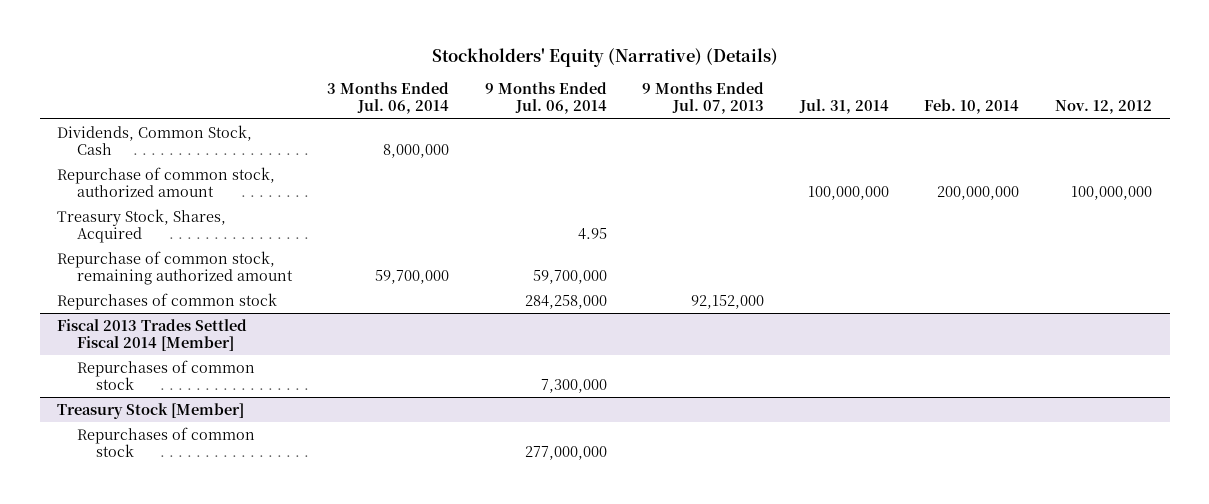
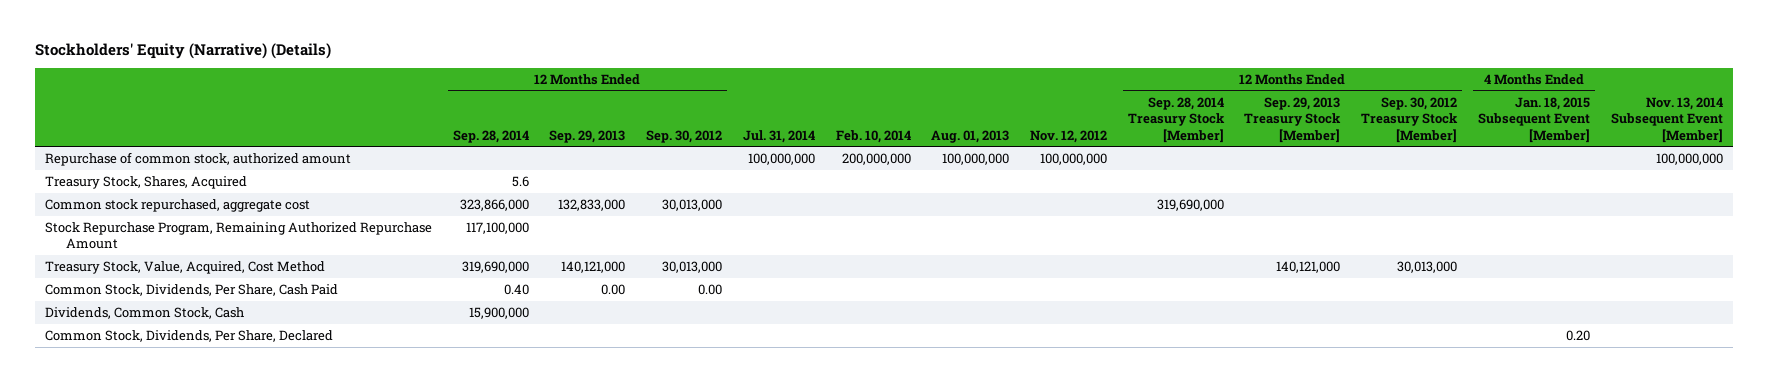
- | 3 Months Ended Jul. 06, 2014 | 9 Months Ended Jul. 06, 2014 | 9 Months Ended Jul. 07, 2013 | Jul. 31, 2014 | Feb. 10, 2014 | Nov. 12, 2012
+ | 12 Months Ended Sep. 28, 2014 | 12 Months Ended Sep. 29, 2013 | 12 Months Ended Sep. 30, 2012 | Jul. 31, 2014 | Feb. 10, 2014 | Aug. 01, 2013 | Nov. 12, 2012 | 12 Months Ended Sep. 28, 2014 Treasury Stock [Member] | 12 Months Ended Sep. 29, 2013 Treasury Stock [Member] | 12 Months Ended Sep. 30, 2012 Treasury Stock [Member] | 4 Months Ended Jan. 18, 2015 Subsequent Event [Member] | Nov. 13, 2014 Subsequent Event [Member]
- Repurchase of common stock, remaining authorized amount | 59,700,000 | 59,700,000 | | | |
- Repurchases of common stock | | 284,258,000 | 92,152,000 | | |
- Fiscal 2013 Trades Settled Fiscal 2014 [Member]
- Repurchases of common stock | | 7,300,000 | | | |
- Treasury Stock [Member]
- Repurchases of common stock | | 277,000,000 | | | |
+ Common stock repurchased, aggregate cost | 323,866,000 | 132,833,000 | 30,013,000 | | | | | 319,690,000 | | | |
+ Stock Repurchase Program, Remaining Authorized Repurchase Amount | 117,100,000 | | | | | | | | | | |
+ Treasury Stock, Value, Acquired, Cost Method | 319,690,000 | 140,121,000 | 30,013,000 | | | | | | 140,121,000 | 30,013,000 | |
+ Common Stock, Dividends, Per Share, Cash Paid | 0.40 | 0.00 | 0.00 | | | | | | | | |
moved down: Dividends, Common Stock, Cash | 15,900,000 | | | | | | | | | | |
+ Common Stock, Dividends, Per Share, Declared | | | | | | | | | | | 0.20 |

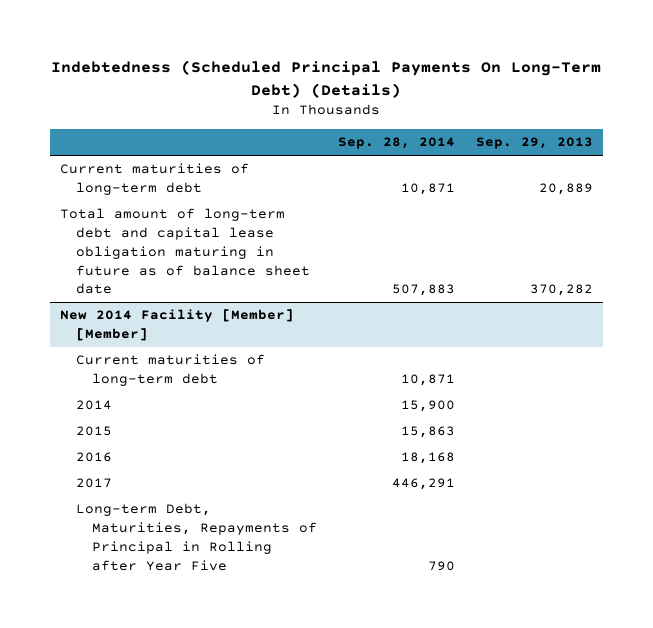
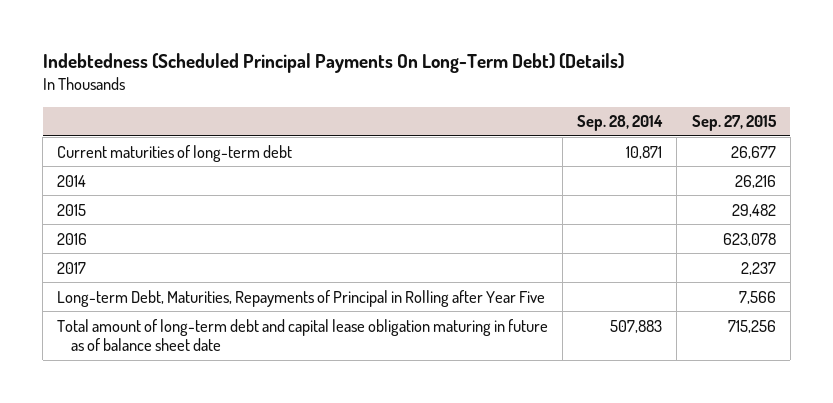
- | Sep. 28, 2014 | Sep. 29, 2013
+ | Sep. 28, 2014 | Sep. 27, 2015
+ 2014 | | 26,216
+ 2015 | | 29,482
+ 2016 | | 623,078
+ 2017 | | 2,237
+ Long-term Debt, Maturities, Repayments of Principal in Rolling after Year Five | | 7,566
- New 2014 Facility [Member] [Member]
- Current maturities of long-term debt | 10,871 |
- 2014 | 15,900 |
- 2015 | 15,863 |
- 2016 | 18,168 |
- 2017 | 446,291 |
- Long-term Debt, Maturities, Repayments of Principal in Rolling after Year Five | 790 |

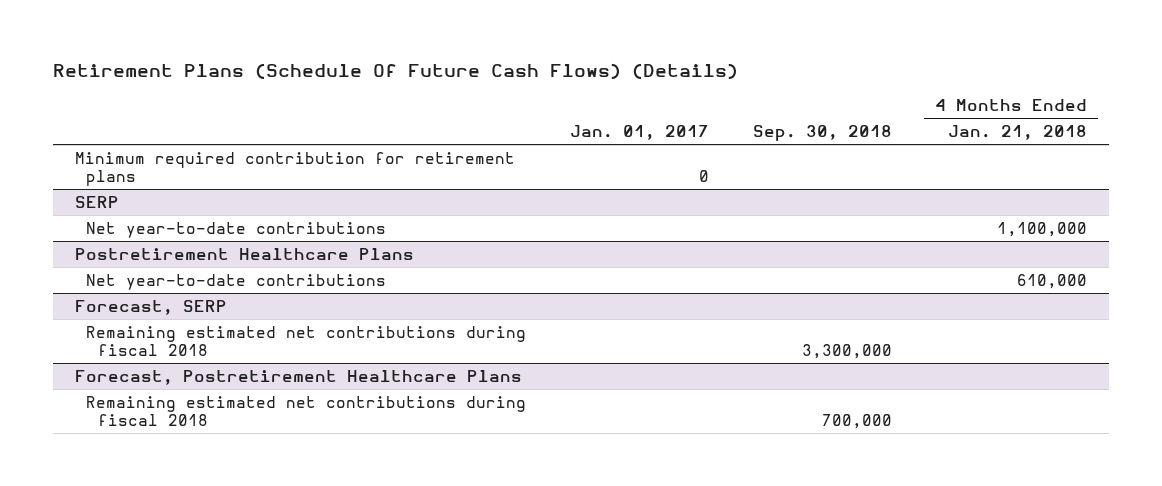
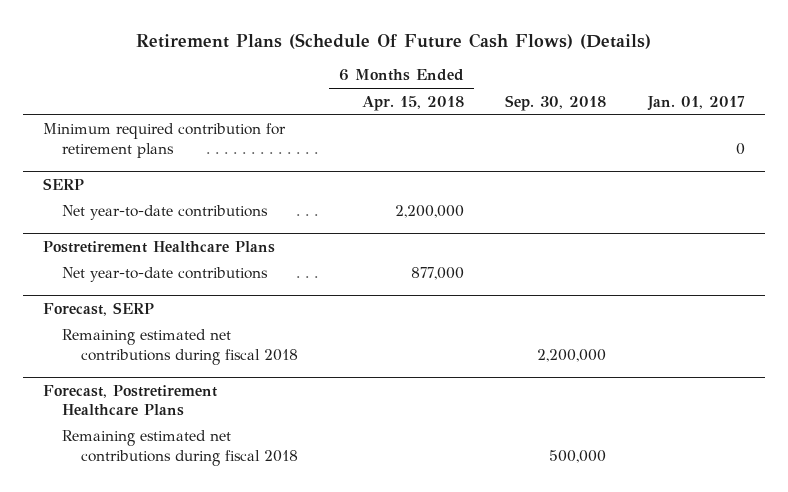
- | Jan. 01, 2017 | Sep. 30, 2018 | 4 Months Ended Jan. 21, 2018
+ | 6 Months Ended Apr. 15, 2018 | Sep. 30, 2018 | Jan. 01, 2017
@ Forecast, SERP
- Remaining estimated net contributions during fiscal 2018 | | 3,300,000 |
+ Remaining estimated net contributions during fiscal 2018 | | 2,200,000 |
@ Forecast, Postretirement Healthcare Plans
- Remaining estimated net contributions during fiscal 2018 | | 700,000 |
+ Remaining estimated net contributions during fiscal 2018 | | 500,000 |

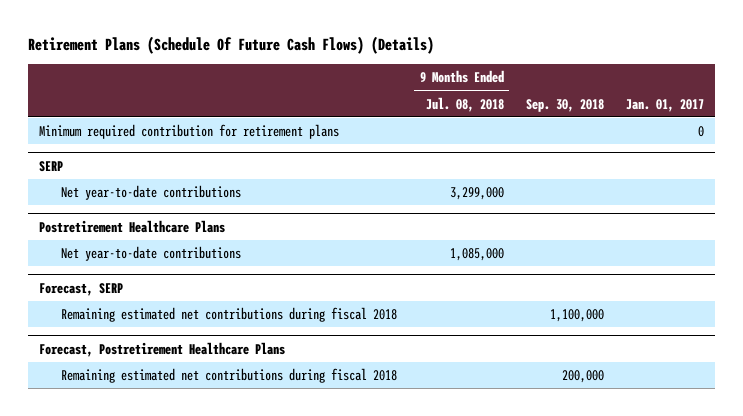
- | 6 Months Ended Apr. 15, 2018 | Sep. 30, 2018 | Jan. 01, 2017
+ | 9 Months Ended Jul. 08, 2018 | Sep. 30, 2018 | Jan. 01, 2017
@ Forecast, SERP
- Remaining estimated net contributions during fiscal 2018 | | 2,200,000 |
+ Remaining estimated net contributions during fiscal 2018 | | 1,100,000 |
@ Forecast, Postretirement Healthcare Plans
- Remaining estimated net contributions during fiscal 2018 | | 500,000 |
+ Remaining estimated net contributions during fiscal 2018 | | 200,000 |

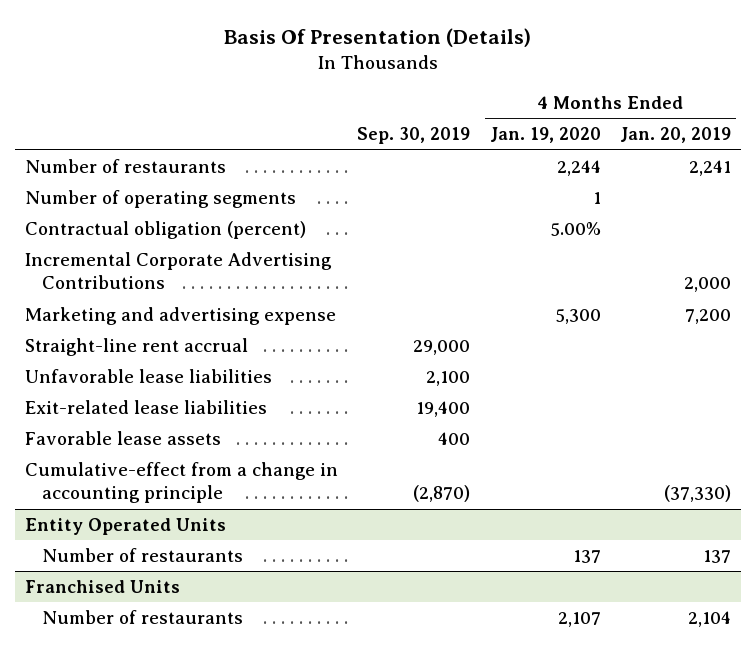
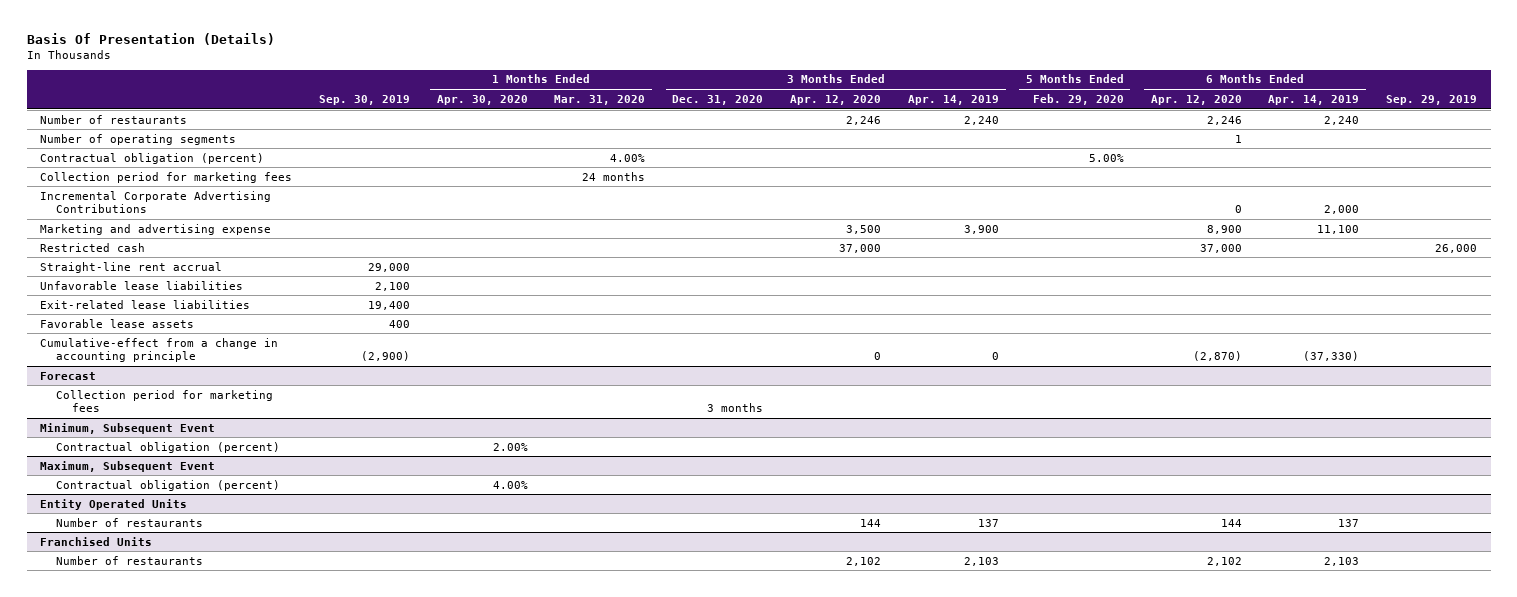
- | Sep. 30, 2019 | 4 Months Ended Jan. 19, 2020 | 4 Months Ended Jan. 20, 2019
+ | Sep. 30, 2019 | 1 Months Ended Apr. 30, 2020 | 1 Months Ended Mar. 31, 2020 | 3 Months Ended Dec. 31, 2020 | 3 Months Ended Apr. 12, 2020 | 3 Months Ended Apr. 14, 2019 | 5 Months Ended Feb. 29, 2020 | 6 Months Ended Apr. 12, 2020 | 6 Months Ended Apr. 14, 2019 | Sep. 29, 2019
+ Collection period for marketing fees | | | 24 months | | | | | | |
+ Restricted cash | | | | | 37,000 | | | 37,000 | | 26,000
- Cumulative-effect from a change in accounting principle | (2,870) | | (37,330)
+ Cumulative-effect from a change in accounting principle | (2,900) | | | | 0 | 0 | | (2,870) | (37,330) |
+ Forecast
+ Collection period for marketing fees | | | | 3 months | | | | | |
+ Minimum, Subsequent Event
+ Contractual obligation (percent) | | 2.00% | | | | | | | |
+ Maximum, Subsequent Event
+ Contractual obligation (percent) | | 4.00% | | | | | | | |

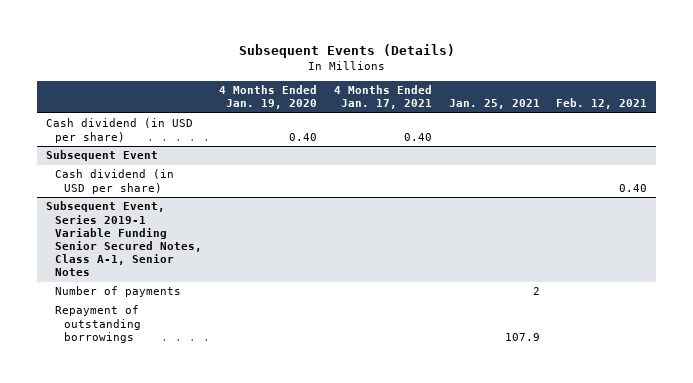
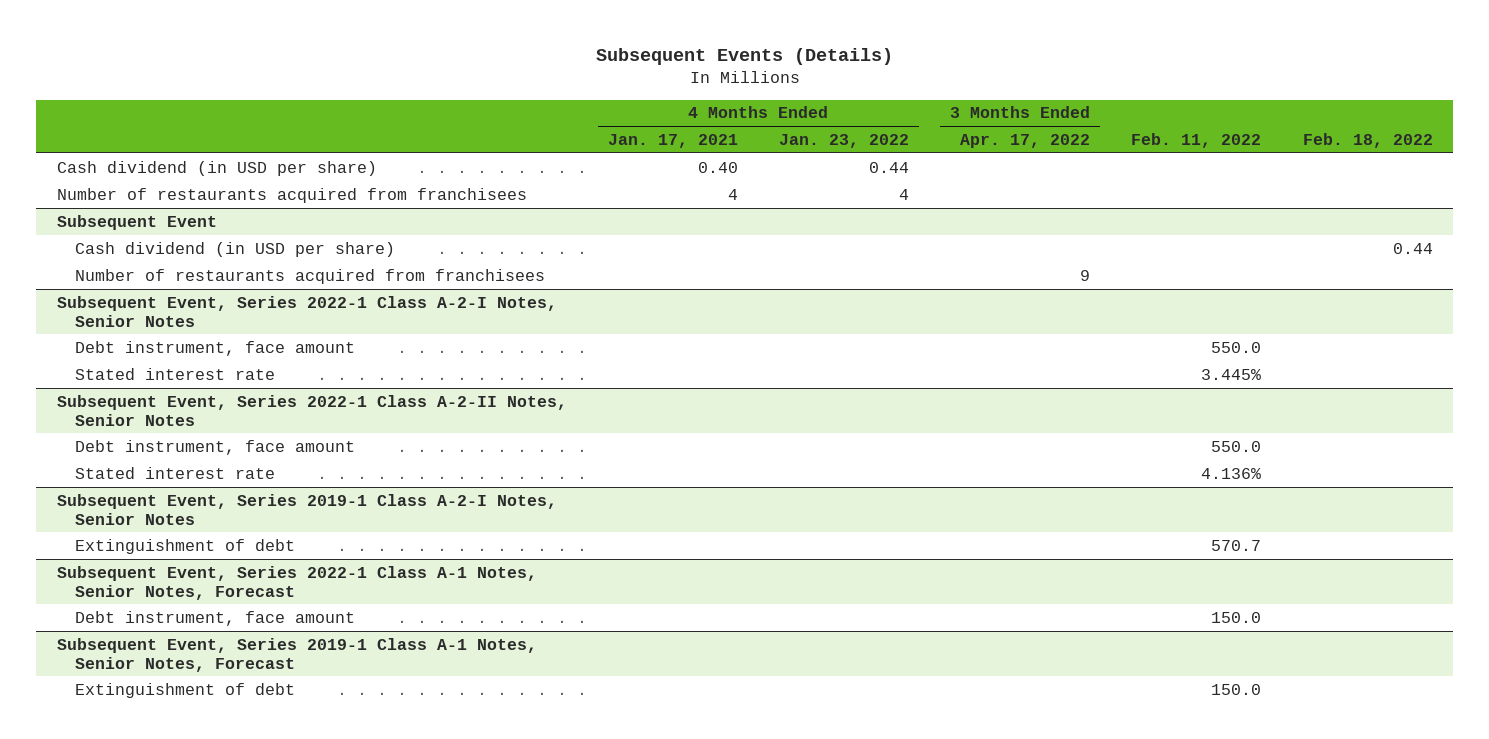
- | 4 Months Ended Jan. 19, 2020 | 4 Months Ended Jan. 17, 2021 | Jan. 25, 2021 | Feb. 12, 2021
+ | 4 Months Ended Jan. 17, 2021 | 4 Months Ended Jan. 23, 2022 | 3 Months Ended Apr. 17, 2022 | Feb. 11, 2022 | Feb. 18, 2022
+ Number of restaurants acquired from franchisees | 4 | 4 | | |
- Subsequent Event, Series 2019-1 Variable Funding Senior Secured Notes, Class A-1, Senior Notes
- Number of payments | | | 2 |
- Repayment of outstanding borrowings | | | 107.9 |
@ Subsequent Event
+ Number of restaurants acquired from franchisees | | | 9 | |
+ Subsequent Event, Series 2022-1 Class A-2-I Notes, Senior Notes
+ Debt instrument, face amount | | | | 550.0 |
+ Stated interest rate | | | | 3.445% |
+ Subsequent Event, Series 2022-1 Class A-2-II Notes, Senior Notes
+ Debt instrument, face amount | | | | 550.0 |
+ Stated interest rate | | | | 4.136% |
+ Subsequent Event, Series 2019-1 Class A-2-I Notes, Senior Notes
+ Extinguishment of debt | | | | 570.7 |
+ Subsequent Event, Series 2022-1 Class A-1 Notes, Senior Notes, Forecast
+ Debt instrument, face amount | | | | 150.0 |
+ Subsequent Event, Series 2019-1 Class A-1 Notes, Senior Notes, Forecast
+ Extinguishment of debt | | | | 150.0 |

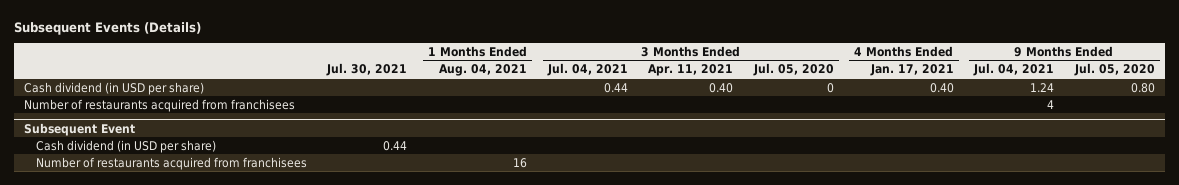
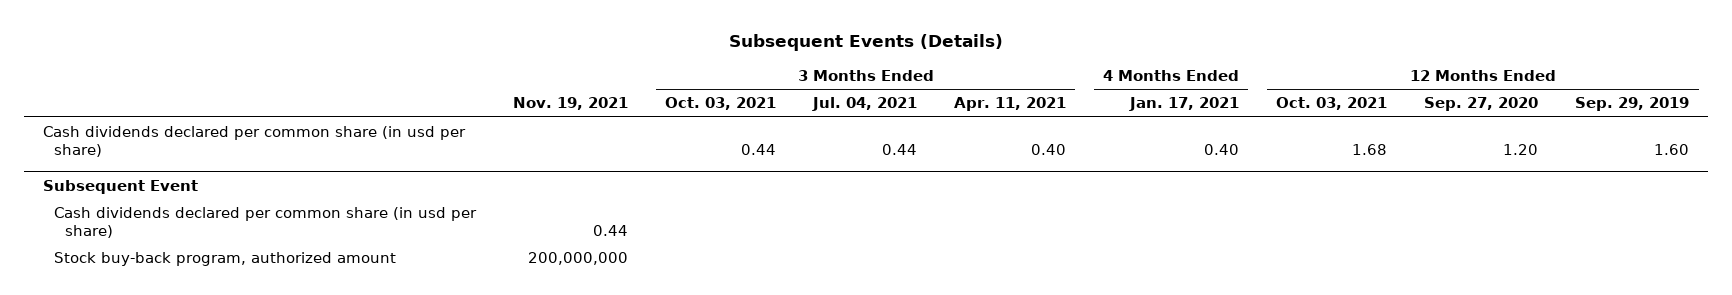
- | Jul. 30, 2021 | 1 Months Ended Aug. 04, 2021 | 3 Months Ended Jul. 04, 2021 | 3 Months Ended Apr. 11, 2021 | 3 Months Ended Jul. 05, 2020 | 4 Months Ended Jan. 17, 2021 | 9 Months Ended Jul. 04, 2021 | 9 Months Ended Jul. 05, 2020
+ | Nov. 19, 2021 | 3 Months Ended Oct. 03, 2021 | 3 Months Ended Jul. 04, 2021 | 3 Months Ended Apr. 11, 2021 | 4 Months Ended Jan. 17, 2021 | 12 Months Ended Oct. 03, 2021 | 12 Months Ended Sep. 27, 2020 | 12 Months Ended Sep. 29, 2019
- Cash dividend (in USD per share) | | | 0.44 | 0.40 | 0 | 0.40 | 1.24 | 0.80
- Number of restaurants acquired from franchisees | | | | | | | 4 |
+ Cash dividends declared per common share (in usd per share) | | 0.44 | 0.44 | 0.40 | 0.40 | 1.68 | 1.20 | 1.60
@ Subsequent Event
- Cash dividend (in USD per share) | 0.44 | | | | | | |
- Number of restaurants acquired from franchisees | | 16 | | | | | |
+ Cash dividends declared per common share (in usd per share) | 0.44 | | | | | | |
+ Stock buy-back program, authorized amount | 200,000,000 | | | | | | |

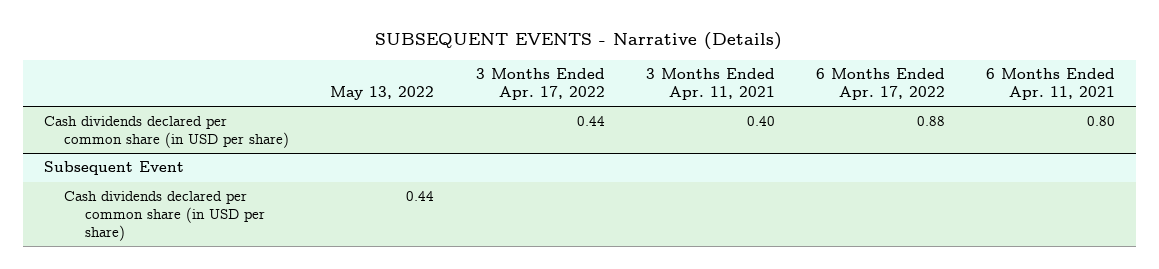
- Subsequent Events (Details)
+ SUBSEQUENT EVENTS - Narrative (Details)
- | Nov. 19, 2021 | 3 Months Ended Oct. 03, 2021 | 3 Months Ended Jul. 04, 2021 | 3 Months Ended Apr. 11, 2021 | 4 Months Ended Jan. 17, 2021 | 12 Months Ended Oct. 03, 2021 | 12 Months Ended Sep. 27, 2020 | 12 Months Ended Sep. 29, 2019
+ | May 13, 2022 | 3 Months Ended Apr. 17, 2022 | 3 Months Ended Apr. 11, 2021 | 6 Months Ended Apr. 17, 2022 | 6 Months Ended Apr. 11, 2021
- Cash dividends declared per common share (in usd per share) | | 0.44 | 0.44 | 0.40 | 0.40 | 1.68 | 1.20 | 1.60
+ Cash dividends declared per common share (in USD per share) | | 0.44 | 0.40 | 0.88 | 0.80
@ Subsequent Event
- Cash dividends declared per common share (in usd per share) | 0.44 | | | | | | |
- Stock buy-back program, authorized amount | 200,000,000 | | | | | | |
+ Cash dividends declared per common share (in USD per share) | 0.44 | | | |

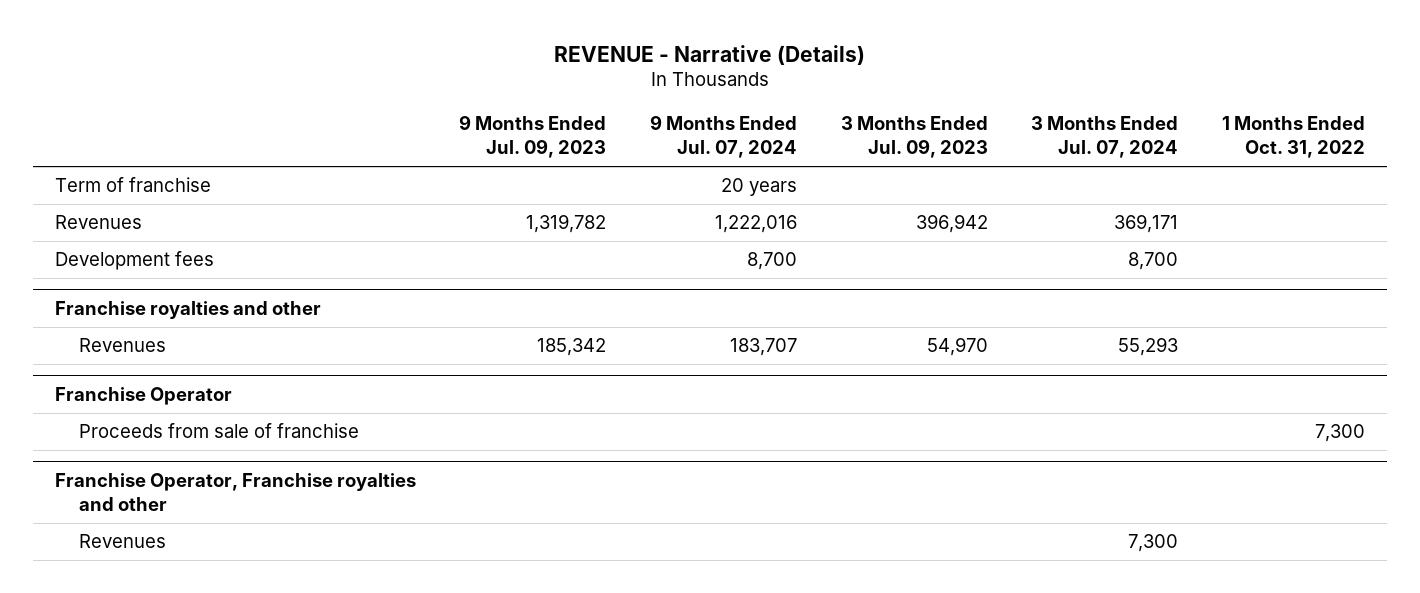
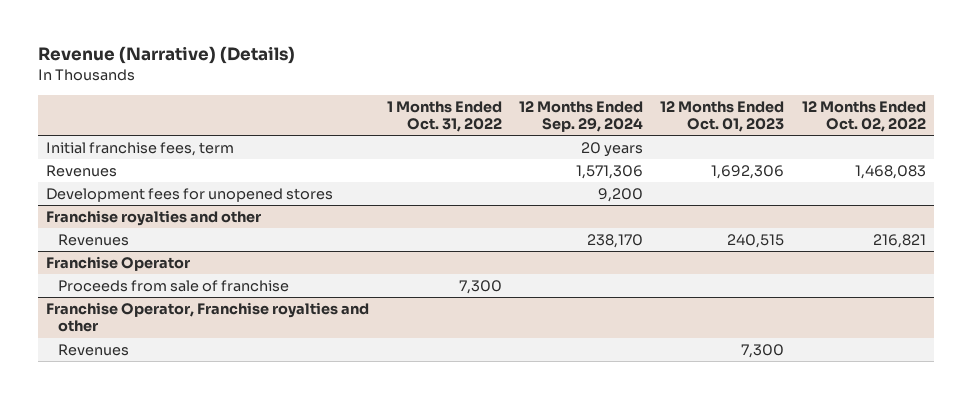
- REVENUE - Narrative (Details)
+ Revenue (Narrative) (Details)
- | 9 Months Ended Jul. 09, 2023 | 9 Months Ended Jul. 07, 2024 | 3 Months Ended Jul. 09, 2023 | 3 Months Ended Jul. 07, 2024 | 1 Months Ended Oct. 31, 2022
+ | 1 Months Ended Oct. 31, 2022 | 12 Months Ended Sep. 29, 2024 | 12 Months Ended Oct. 01, 2023 | 12 Months Ended Oct. 02, 2022
- Term of franchise | | 20 years | | |
+ Initial franchise fees, term | | 20 years | |
- Development fees | | 8,700 | | 8,700 |
+ Development fees for unopened stores | | 9,200 | |

